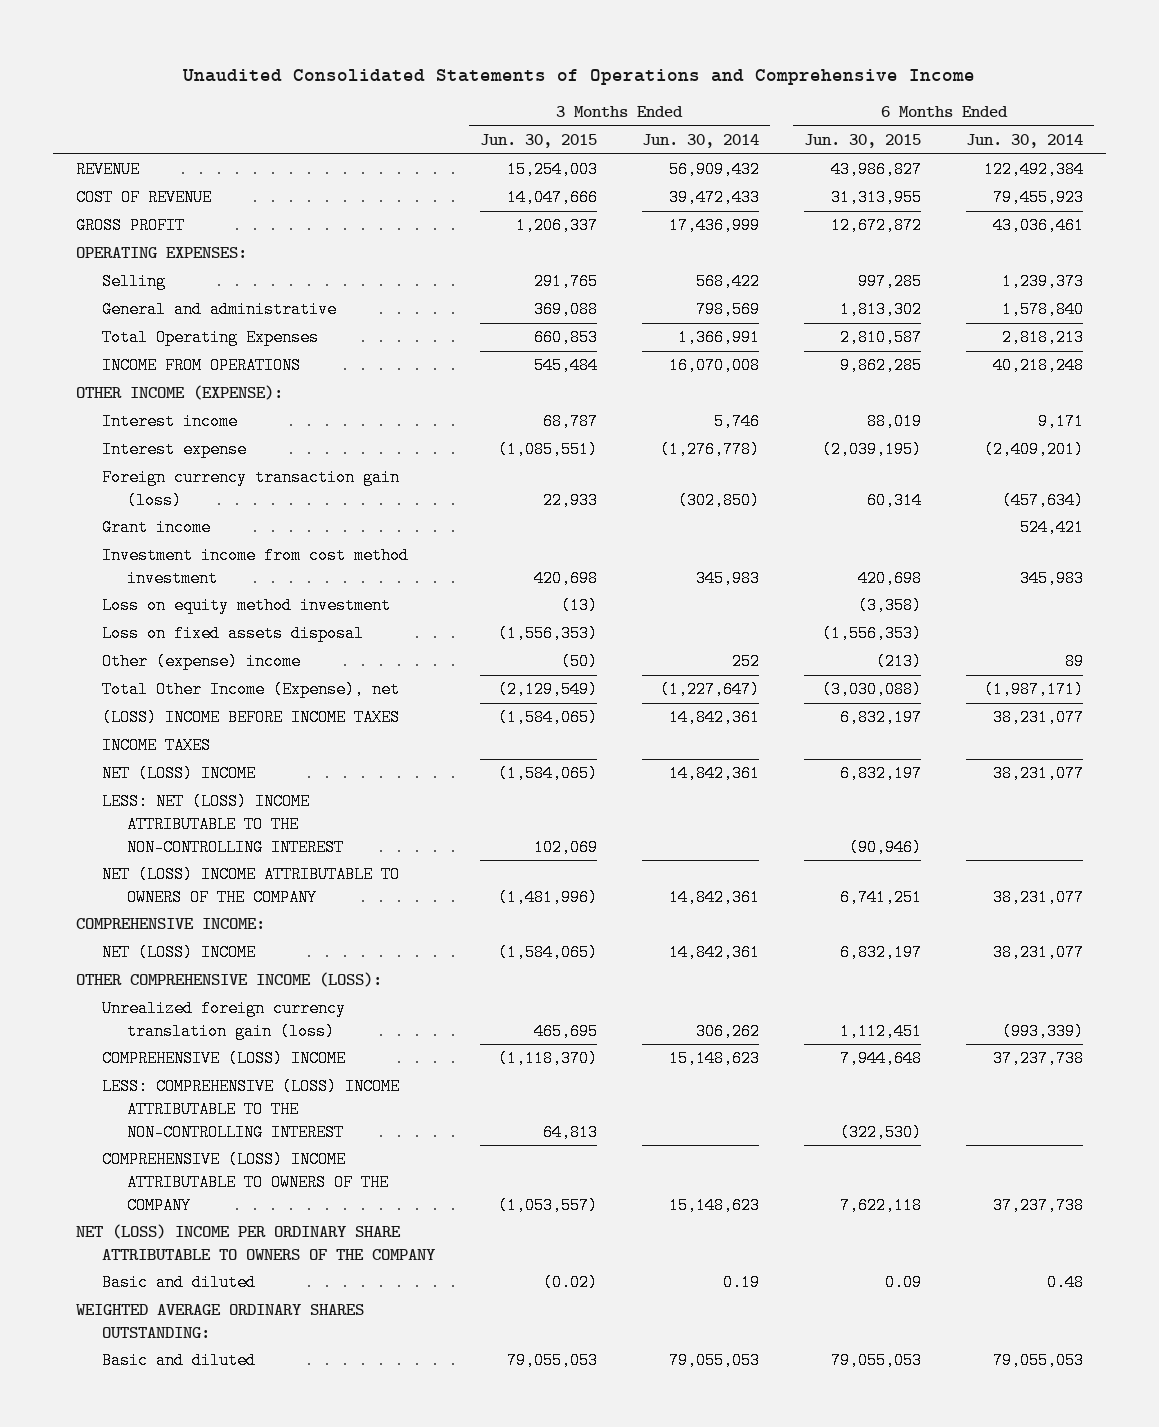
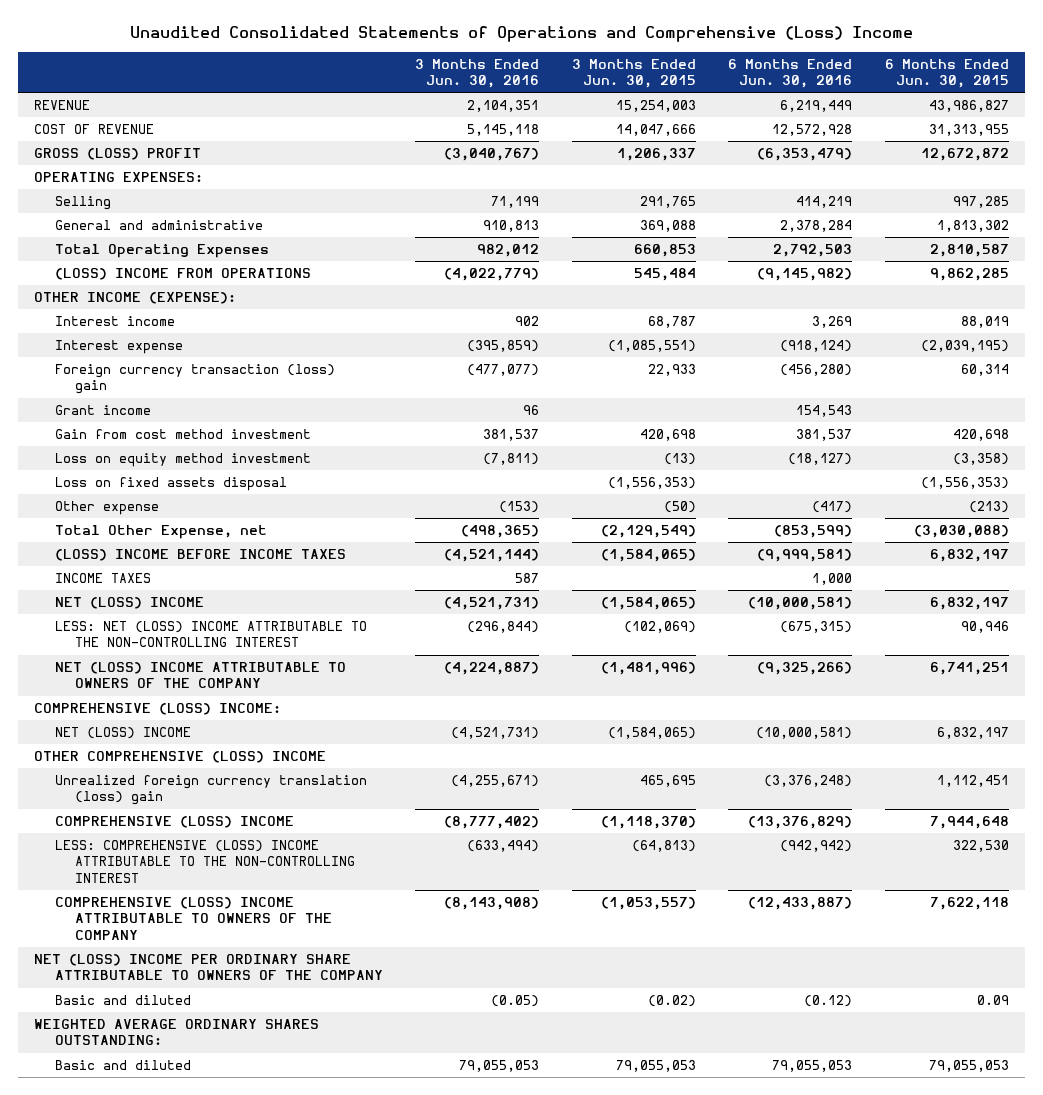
- Unaudited Consolidated Statements of Operations and Comprehensive Income
+ Unaudited Consolidated Statements of Operations and Comprehensive (Loss) Income
- | 3 Months Ended Jun. 30, 2015 | 3 Months Ended Jun. 30, 2014 | 6 Months Ended Jun. 30, 2015 | 6 Months Ended Jun. 30, 2014
+ | 3 Months Ended Jun. 30, 2016 | 3 Months Ended Jun. 30, 2015 | 6 Months Ended Jun. 30, 2016 | 6 Months Ended Jun. 30, 2015
- GROSS PROFIT | 1,206,337 | 17,436,999 | 12,672,872 | 43,036,461
+ GROSS (LOSS) PROFIT | (3,040,767) | 1,206,337 | (6,353,479) | 12,672,872
- INCOME FROM OPERATIONS | 545,484 | 16,070,008 | 9,862,285 | 40,218,248
+ (LOSS) INCOME FROM OPERATIONS | (4,022,779) | 545,484 | (9,145,982) | 9,862,285
- Foreign currency transaction gain (loss) | 22,933 | (302,850) | 60,314 | (457,634)
+ Foreign currency transaction (loss) gain | (477,077) | 22,933 | (456,280) | 60,314
- Investment income from cost method investment | 420,698 | 345,983 | 420,698 | 345,983
+ Gain from cost method investment | 381,537 | 420,698 | 381,537 | 420,698
- Other (expense) income | (50) | 252 | (213) | 89
- Total Other Income (Expense), net | (2,129,549) | (1,227,647) | (3,030,088) | (1,987,171)
+ Other expense | (153) | (50) | (417) | (213)
+ Total Other Expense, net | (498,365) | (2,129,549) | (853,599) | (3,030,088)
- LESS: NET (LOSS) INCOME ATTRIBUTABLE TO THE NON-CONTROLLING INTEREST | 102,069 | | (90,946) |
+ LESS: NET (LOSS) INCOME ATTRIBUTABLE TO THE NON-CONTROLLING INTEREST | (296,844) | (102,069) | (675,315) | 90,946
- COMPREHENSIVE INCOME:
+ COMPREHENSIVE (LOSS) INCOME:
- OTHER COMPREHENSIVE INCOME (LOSS):
- Unrealized foreign currency translation gain (loss) | 465,695 | 306,262 | 1,112,451 | (993,339)
+ OTHER COMPREHENSIVE (LOSS) INCOME
+ Unrealized foreign currency translation (loss) gain | (4,255,671) | 465,695 | (3,376,248) | 1,112,451
- LESS: COMPREHENSIVE (LOSS) INCOME ATTRIBUTABLE TO THE NON-CONTROLLING INTEREST | 64,813 | | (322,530) |
+ LESS: COMPREHENSIVE (LOSS) INCOME ATTRIBUTABLE TO THE NON-CONTROLLING INTEREST | (633,494) | (64,813) | (942,942) | 322,530

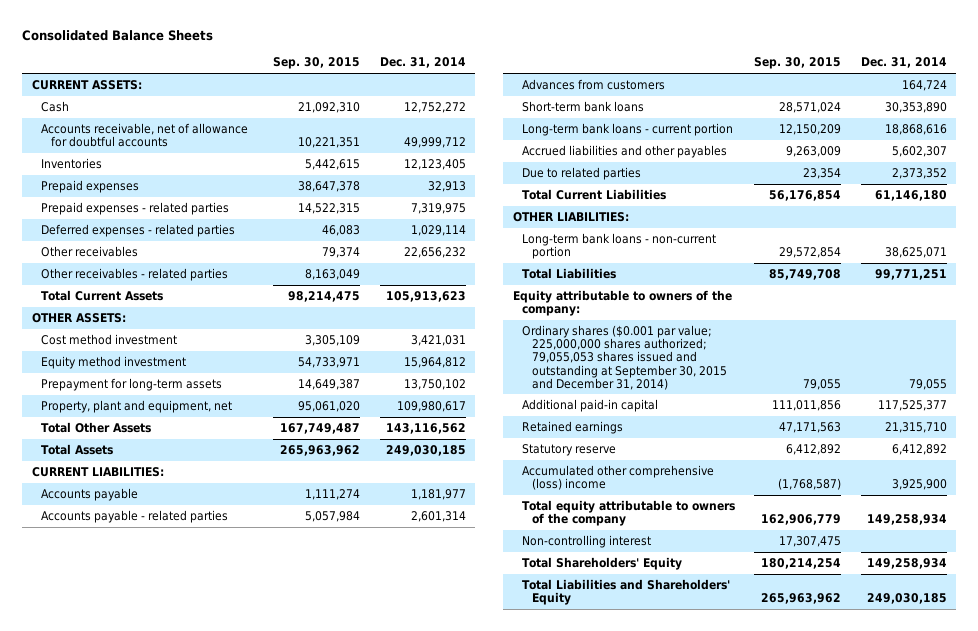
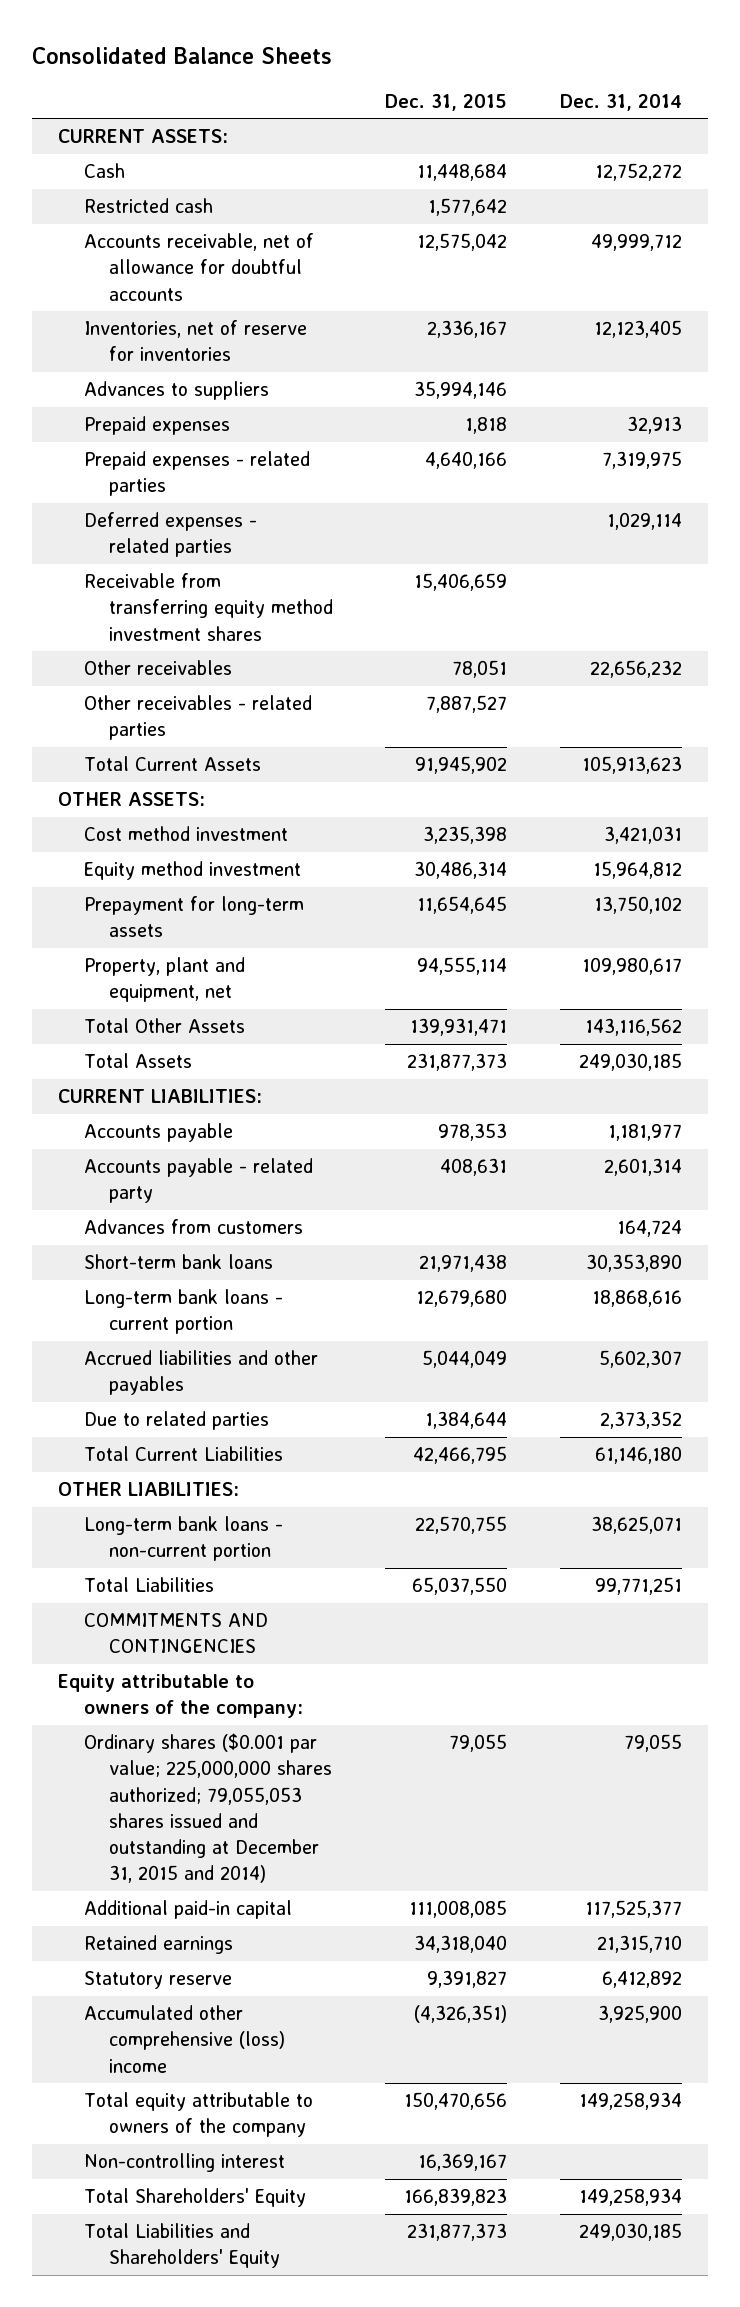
- | Sep. 30, 2015 | Dec. 31, 2014
+ | Dec. 31, 2015 | Dec. 31, 2014
+ Restricted cash | 1,577,642 |
- Inventories | 5,442,615 | 12,123,405
+ Inventories, net of reserve for inventories | 2,336,167 | 12,123,405
+ Advances to suppliers | 35,994,146 |
+ Receivable from transferring equity method investment shares | 15,406,659 |
- Accounts payable - related parties | 5,057,984 | 2,601,314
+ Accounts payable - related party | 408,631 | 2,601,314
+ COMMITMENTS AND CONTINGENCIES
- Ordinary shares ($0.001 par value; 225,000,000 shares authorized; 79,055,053 shares issued and outstanding at September 30, 2015 and December 31, 2014) | 79,055 | 79,055
+ Ordinary shares ($0.001 par value; 225,000,000 shares authorized; 79,055,053 shares issued and outstanding at December 31, 2015 and 2014) | 79,055 | 79,055

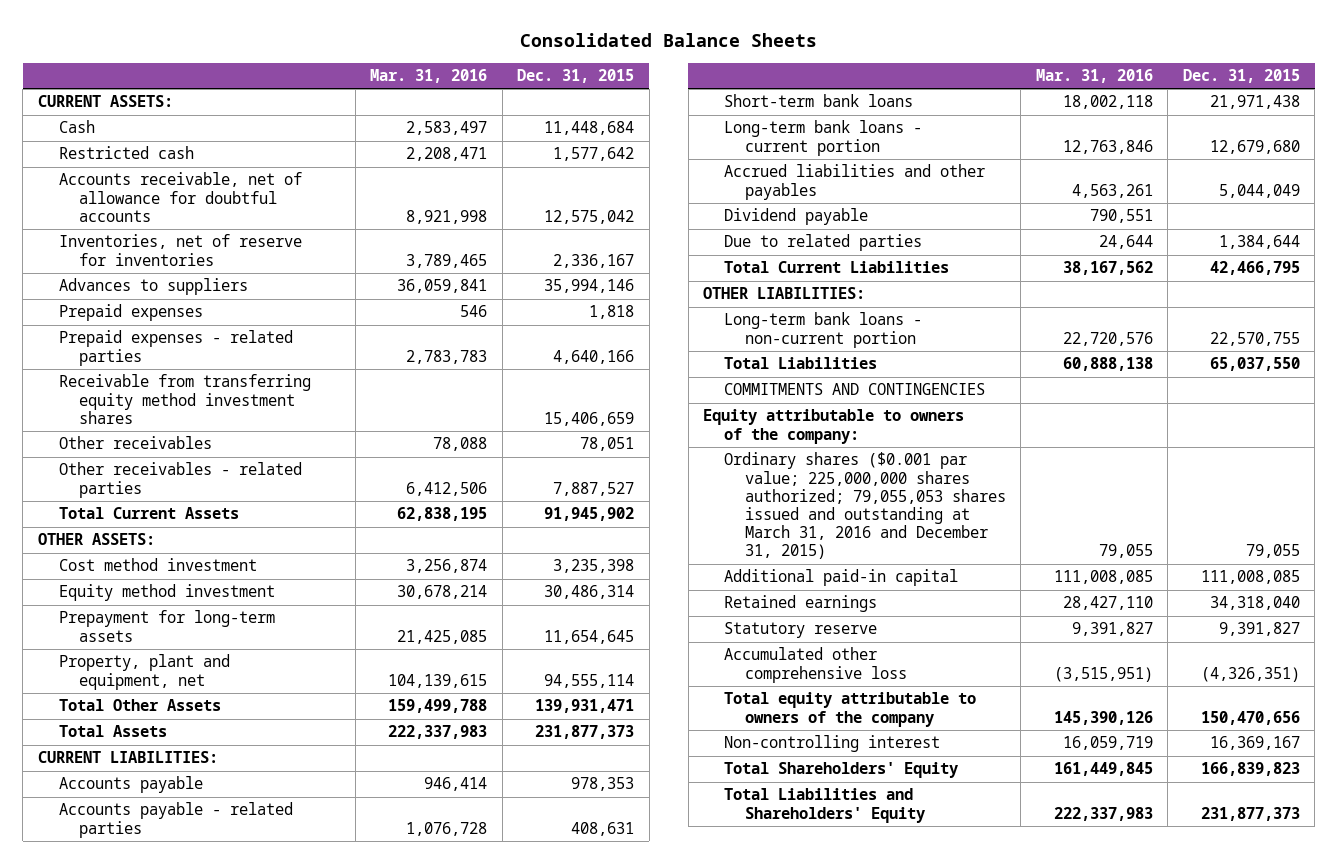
- | Dec. 31, 2015 | Dec. 31, 2014
+ | Mar. 31, 2016 | Dec. 31, 2015
- Deferred expenses - related parties | | 1,029,114
- Accounts payable - related party | 408,631 | 2,601,314
- Advances from customers | | 164,724
+ Accounts payable - related parties | 1,076,728 | 408,631
+ Dividend payable | 790,551 |
- Ordinary shares ($0.001 par value; 225,000,000 shares authorized; 79,055,053 shares issued and outstanding at December 31, 2015 and 2014) | 79,055 | 79,055
+ Ordinary shares ($0.001 par value; 225,000,000 shares authorized; 79,055,053 shares issued and outstanding at March 31, 2016 and December 31, 2015) | 79,055 | 79,055
- Accumulated other comprehensive (loss) income | (4,326,351) | 3,925,900
+ Accumulated other comprehensive loss | (3,515,951) | (4,326,351)

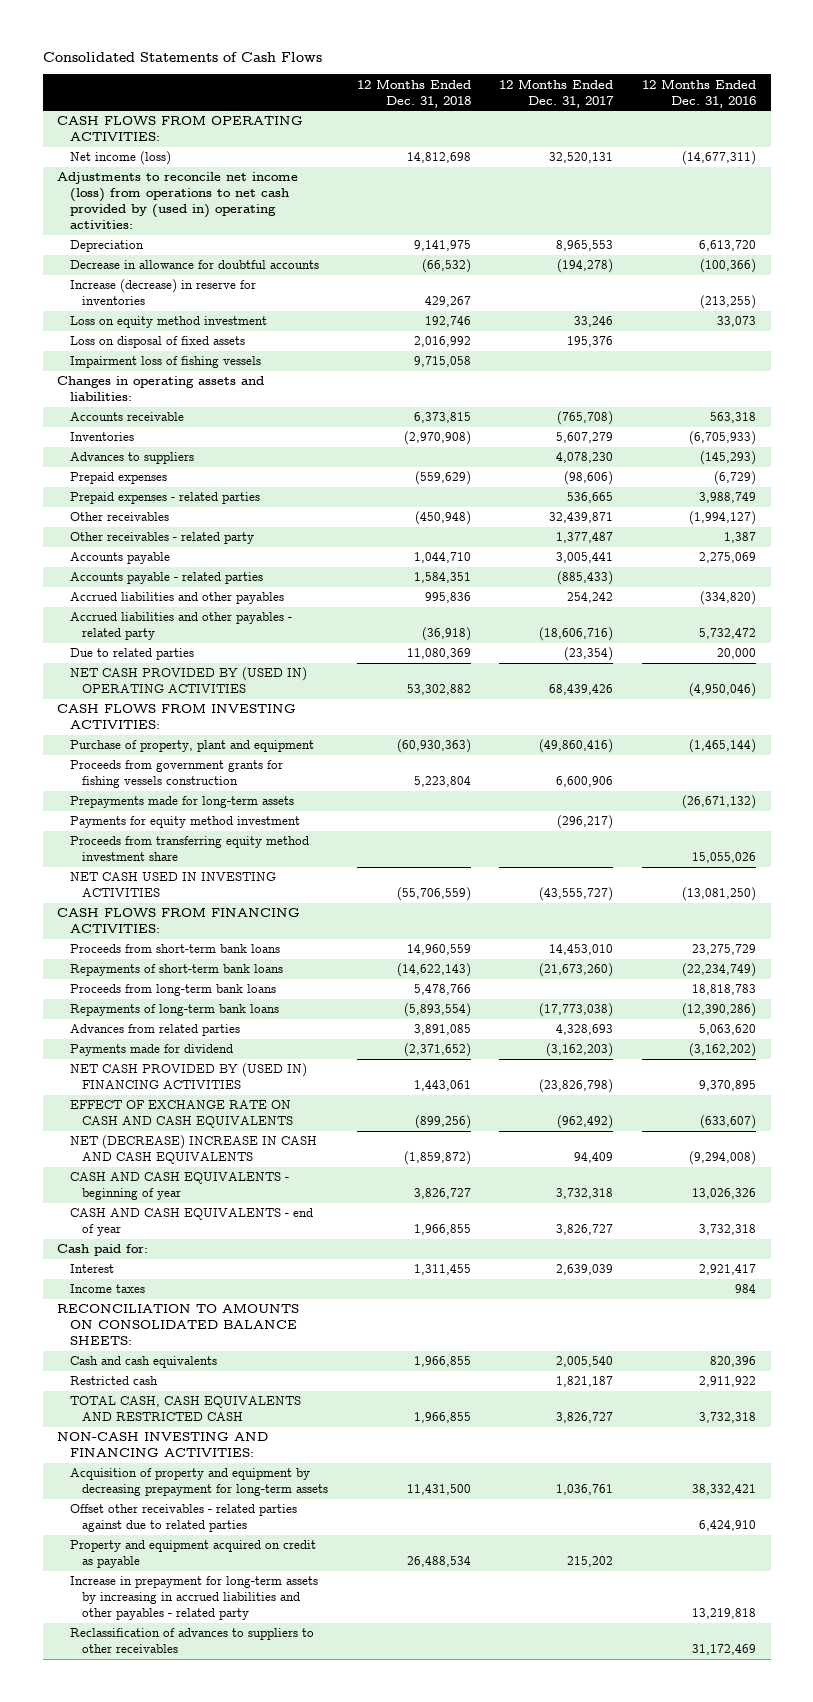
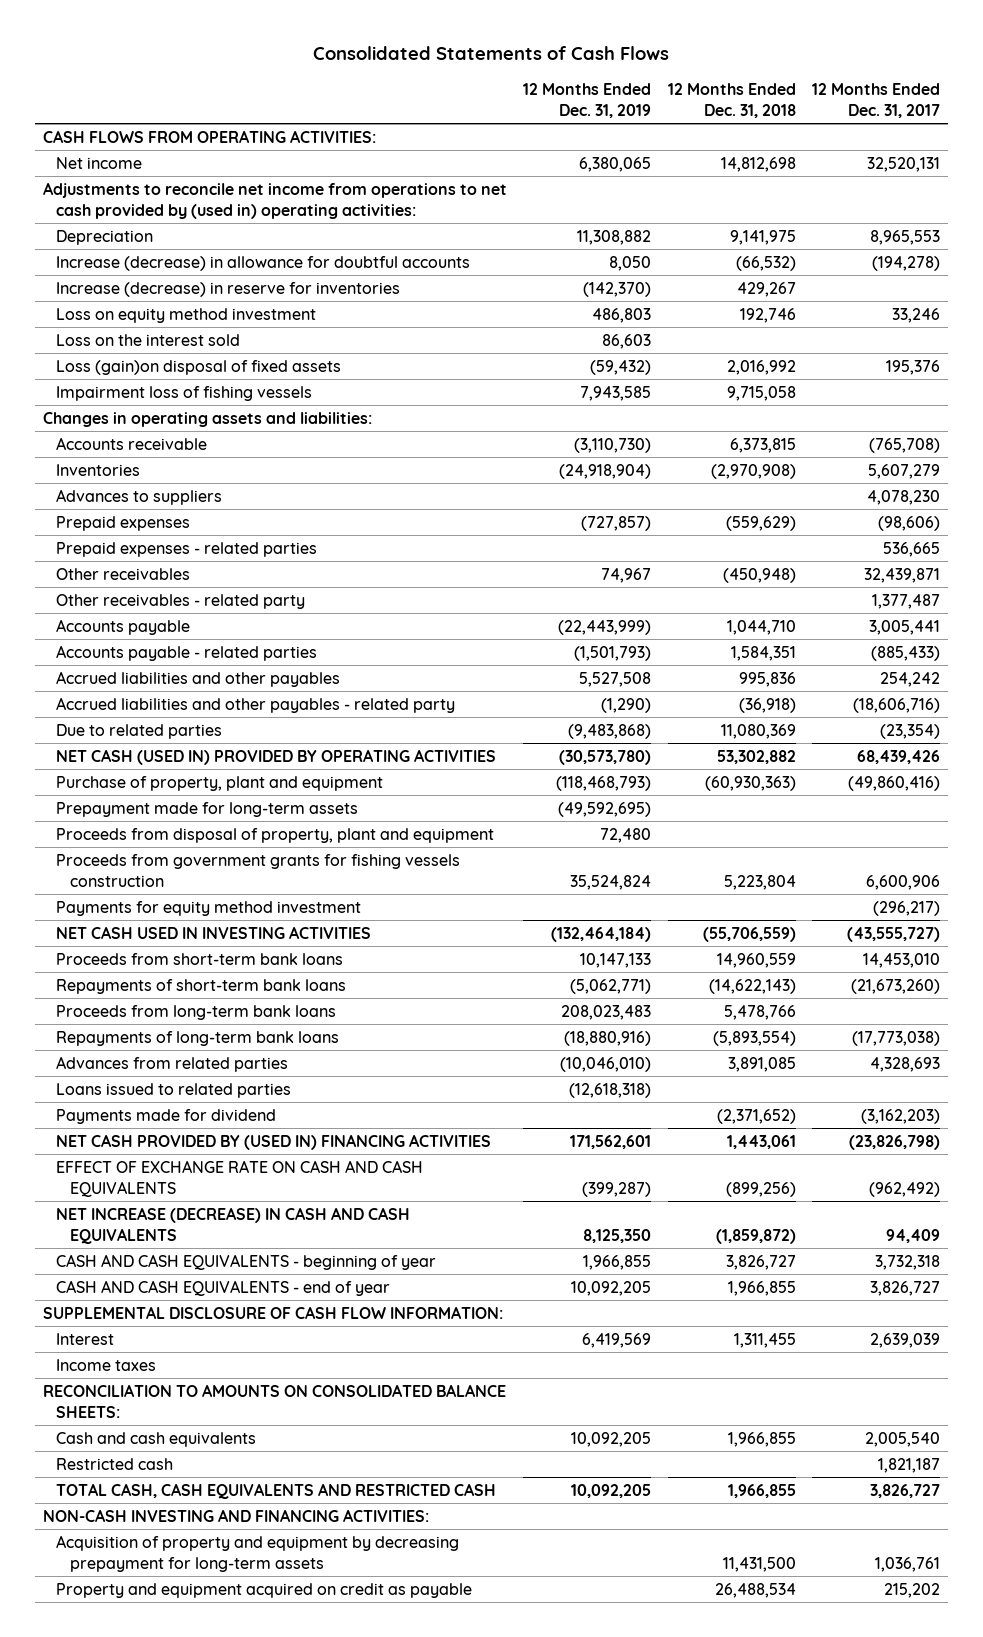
- | 12 Months Ended Dec. 31, 2018 | 12 Months Ended Dec. 31, 2017 | 12 Months Ended Dec. 31, 2016
+ | 12 Months Ended Dec. 31, 2019 | 12 Months Ended Dec. 31, 2018 | 12 Months Ended Dec. 31, 2017
- Net income (loss) | 14,812,698 | 32,520,131 | (14,677,311)
- Adjustments to reconcile net income (loss) from operations to net cash provided by (used in) operating activities:
+ Net income | 6,380,065 | 14,812,698 | 32,520,131
+ Adjustments to reconcile net income from operations to net cash provided by (used in) operating activities:
- Decrease in allowance for doubtful accounts | (66,532) | (194,278) | (100,366)
+ Increase (decrease) in allowance for doubtful accounts | 8,050 | (66,532) | (194,278)
- Loss on disposal of fixed assets | 2,016,992 | 195,376 |
+ Loss on the interest sold | 86,603 | |
+ Loss (gain)on disposal of fixed assets | (59,432) | 2,016,992 | 195,376
- NET CASH PROVIDED BY (USED IN) OPERATING ACTIVITIES | 53,302,882 | 68,439,426 | (4,950,046)
- CASH FLOWS FROM INVESTING ACTIVITIES:
+ NET CASH (USED IN) PROVIDED BY OPERATING ACTIVITIES | (30,573,780) | 53,302,882 | 68,439,426
+ Prepayment made for long-term assets | (49,592,695) | |
+ Proceeds from disposal of property, plant and equipment | 72,480 | |
- Prepayments made for long-term assets | | | (26,671,132)
- Proceeds from transferring equity method investment share | | | 15,055,026
- CASH FLOWS FROM FINANCING ACTIVITIES:
+ Loans issued to related parties | (12,618,318) | |
- NET (DECREASE) INCREASE IN CASH AND CASH EQUIVALENTS | (1,859,872) | 94,409 | (9,294,008)
+ NET INCREASE (DECREASE) IN CASH AND CASH EQUIVALENTS | 8,125,350 | (1,859,872) | 94,409
- Cash paid for:
+ SUPPLEMENTAL DISCLOSURE OF CASH FLOW INFORMATION:
- Offset other receivables - related parties against due to related parties | | | 6,424,910
- Increase in prepayment for long-term assets by increasing in accrued liabilities and other payables - related party | | | 13,219,818
- Reclassification of advances to suppliers to other receivables | | | 31,172,469

